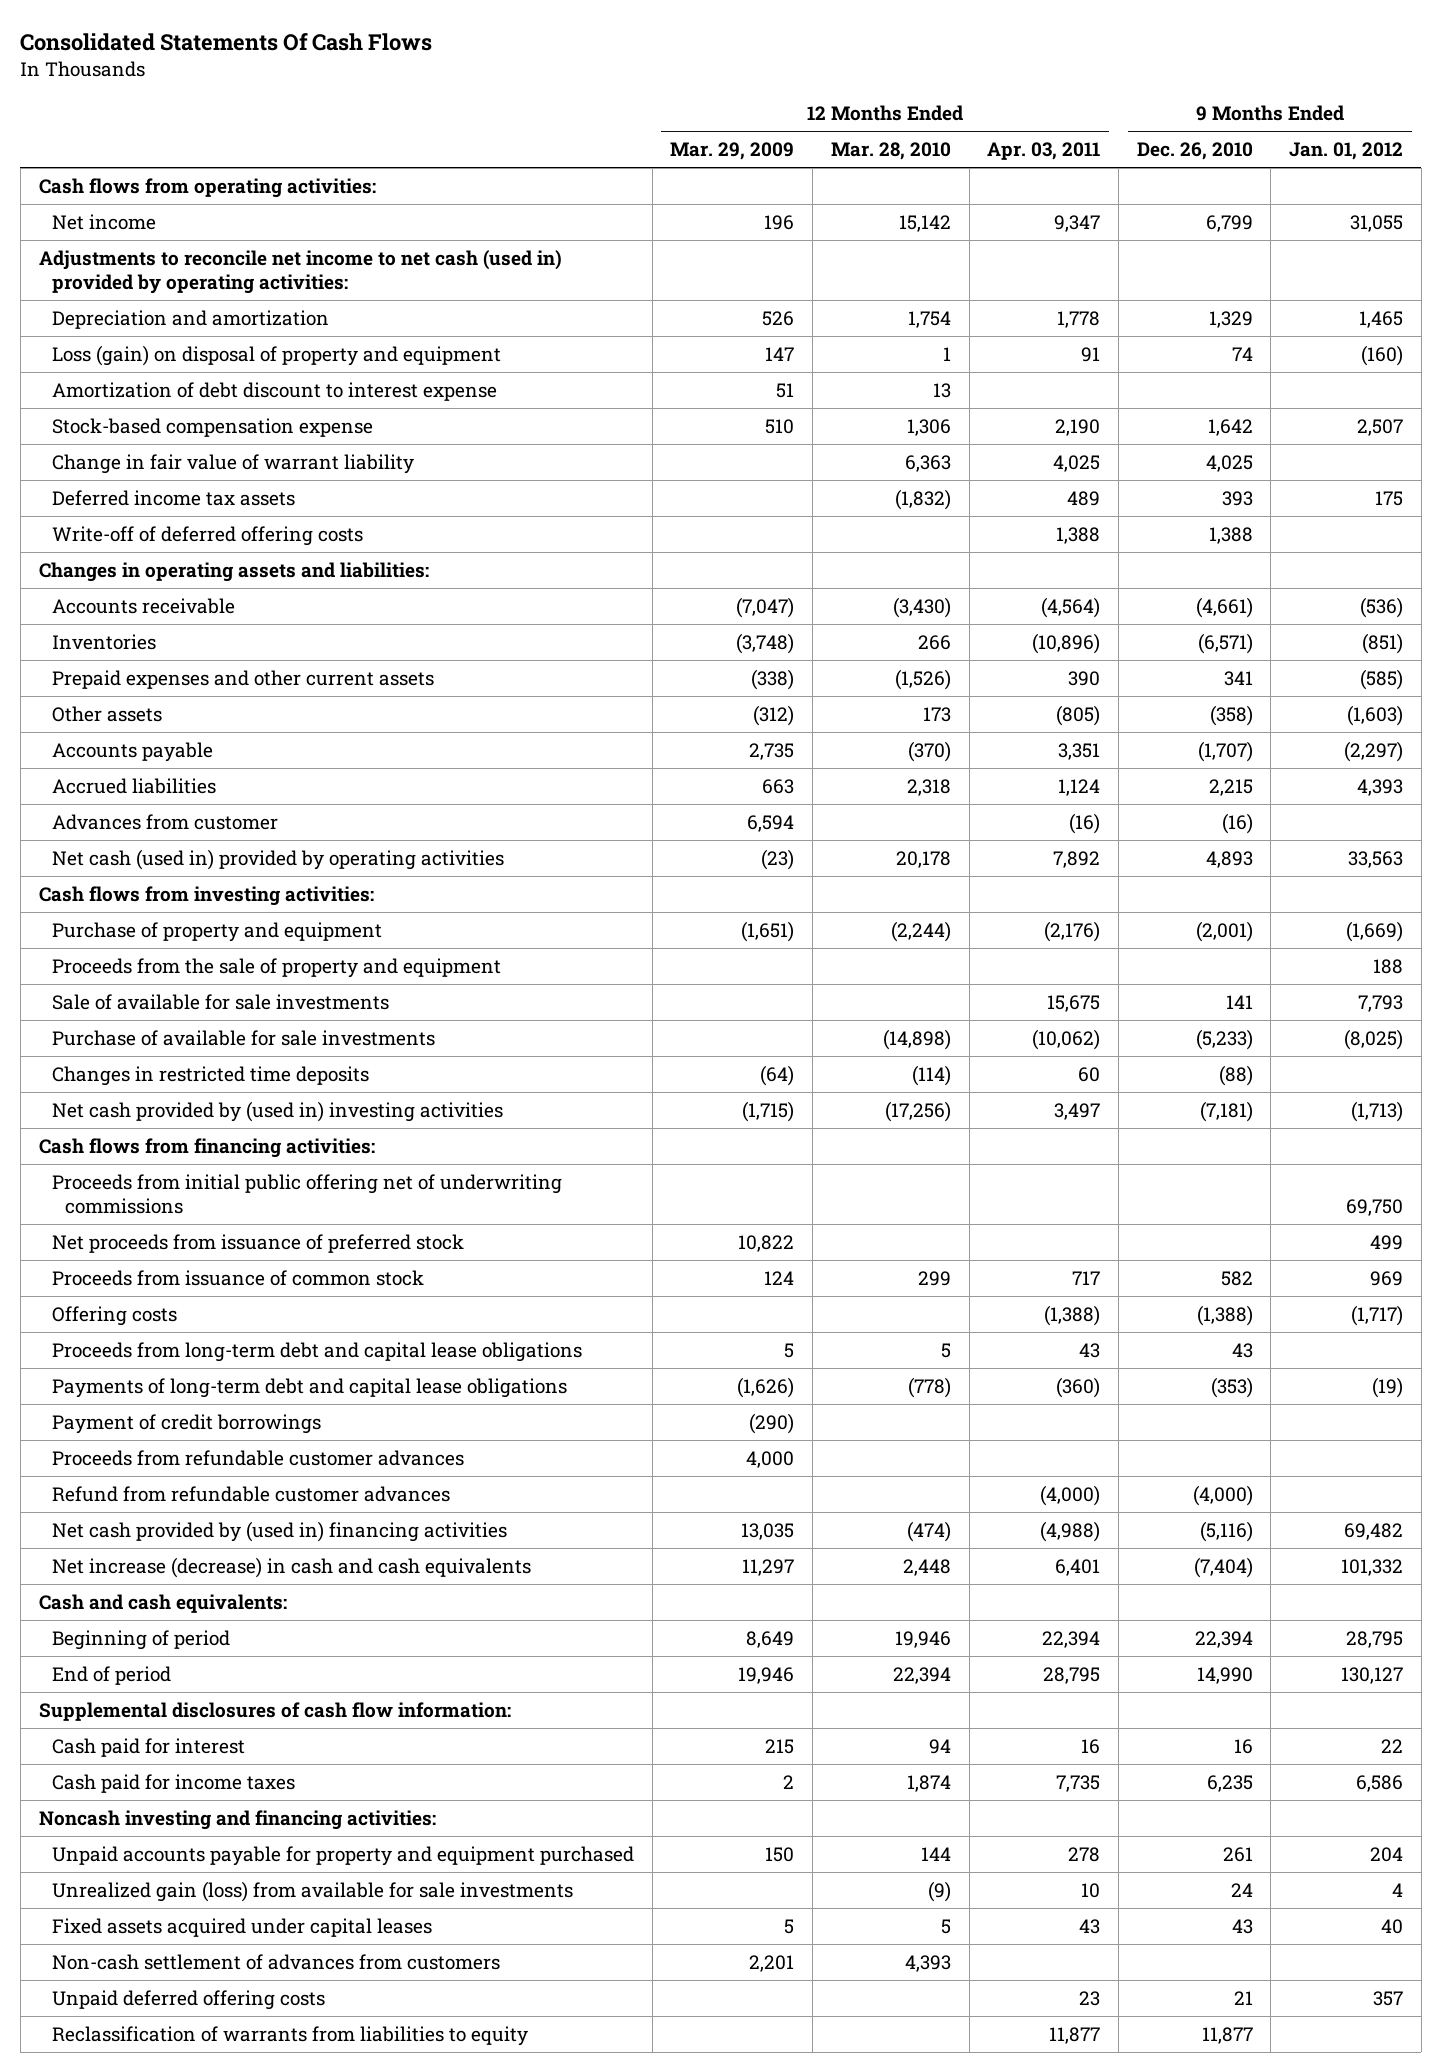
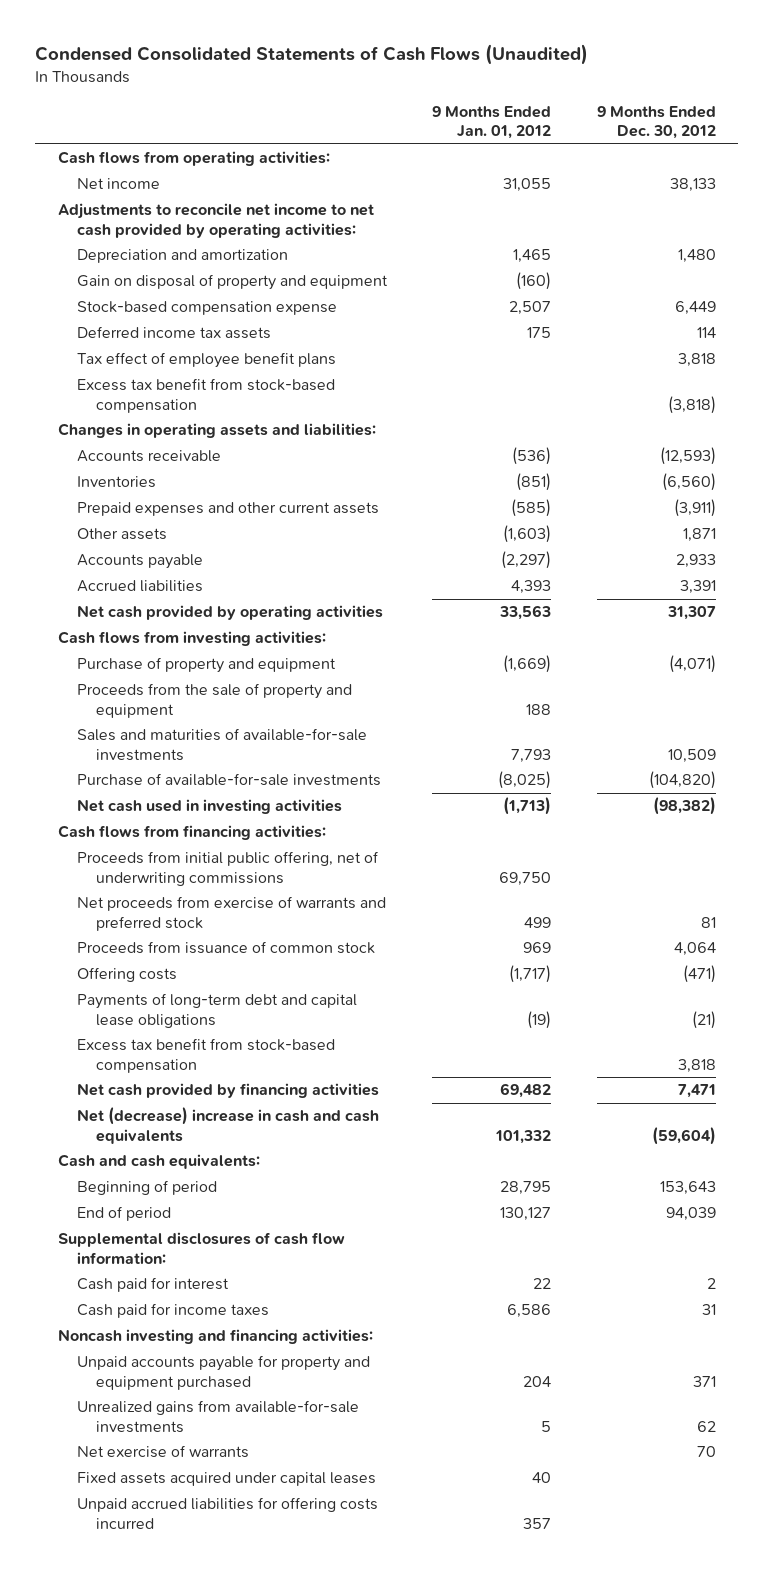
- Consolidated Statements Of Cash Flows
+ Condensed Consolidated Statements of Cash Flows (Unaudited)
- | 12 Months Ended Mar. 29, 2009 | 12 Months Ended Mar. 28, 2010 | 12 Months Ended Apr. 03, 2011 | 9 Months Ended Dec. 26, 2010 | 9 Months Ended Jan. 01, 2012
+ | 9 Months Ended Jan. 01, 2012 | 9 Months Ended Dec. 30, 2012
- Adjustments to reconcile net income to net cash (used in) provided by operating activities:
+ Adjustments to reconcile net income to net cash provided by operating activities:
- Loss (gain) on disposal of property and equipment | 147 | 1 | 91 | 74 | (160)
- Amortization of debt discount to interest expense | 51 | 13 | | |
+ Gain on disposal of property and equipment | (160) |
- Change in fair value of warrant liability | | 6,363 | 4,025 | 4,025 |
- Write-off of deferred offering costs | | | 1,388 | 1,388 |
+ Tax effect of employee benefit plans | | 3,818
+ Excess tax benefit from stock-based compensation | | (3,818)
- Advances from customer | 6,594 | | (16) | (16) |
- Net cash (used in) provided by operating activities | (23) | 20,178 | 7,892 | 4,893 | 33,563
+ Net cash provided by operating activities | 33,563 | 31,307
- Sale of available for sale investments | | | 15,675 | 141 | 7,793
- Purchase of available for sale investments | | (14,898) | (10,062) | (5,233) | (8,025)
- Changes in restricted time deposits | (64) | (114) | 60 | (88) |
- Net cash provided by (used in) investing activities | (1,715) | (17,256) | 3,497 | (7,181) | (1,713)
+ Sales and maturities of available-for-sale investments | 7,793 | 10,509
+ Purchase of available-for-sale investments | (8,025) | (104,820)
+ Net cash used in investing activities | (1,713) | (98,382)
- Proceeds from initial public offering net of underwriting commissions | | | | | 69,750
- Net proceeds from issuance of preferred stock | 10,822 | | | | 499
+ Proceeds from initial public offering, net of underwriting commissions | 69,750 |
+ Net proceeds from exercise of warrants and preferred stock | 499 | 81
- Proceeds from long-term debt and capital lease obligations | 5 | 5 | 43 | 43 |
- Payment of credit borrowings | (290) | | | |
- Proceeds from refundable customer advances | 4,000 | | | |
- Refund from refundable customer advances | | | (4,000) | (4,000) |
- Net cash provided by (used in) financing activities | 13,035 | (474) | (4,988) | (5,116) | 69,482
- Net increase (decrease) in cash and cash equivalents | 11,297 | 2,448 | 6,401 | (7,404) | 101,332
+ Excess tax benefit from stock-based compensation | | 3,818
+ Net cash provided by financing activities | 69,482 | 7,471
+ Net (decrease) increase in cash and cash equivalents | 101,332 | (59,604)
- Unrealized gain (loss) from available for sale investments | | (9) | 10 | 24 | 4
+ Unrealized gains from available-for-sale investments | 5 | 62
+ Net exercise of warrants | | 70
- Non-cash settlement of advances from customers | 2,201 | 4,393 | | |
- Unpaid deferred offering costs | | | 23 | 21 | 357
- Reclassification of warrants from liabilities to equity | | | 11,877 | 11,877 |
+ Unpaid accrued liabilities for offering costs incurred | 357 |

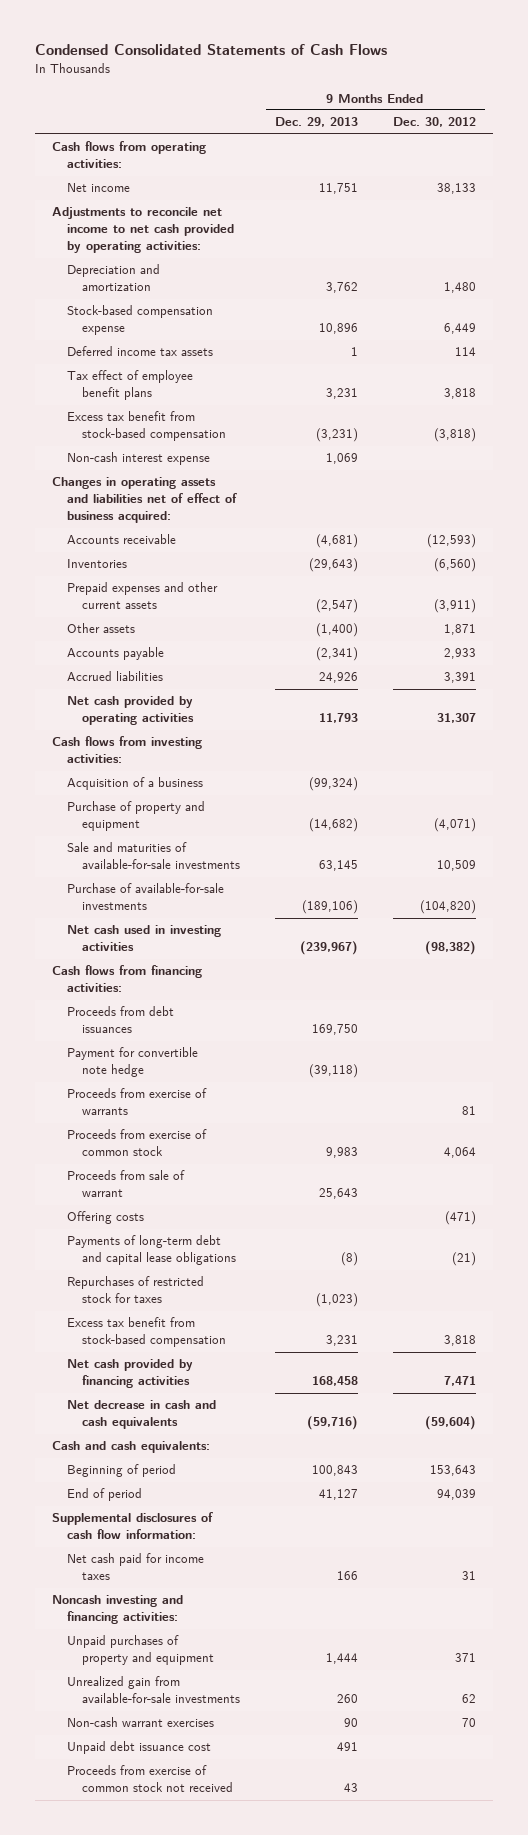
- Condensed Consolidated Statements of Cash Flows (Unaudited)
+ Condensed Consolidated Statements of Cash Flows
- | 9 Months Ended Jan. 01, 2012 | 9 Months Ended Dec. 30, 2012
+ | 9 Months Ended Dec. 29, 2013 | 9 Months Ended Dec. 30, 2012
- Gain on disposal of property and equipment | (160) |
- Changes in operating assets and liabilities:
+ Non-cash interest expense | 1,069 |
+ Changes in operating assets and liabilities net of effect of business acquired:
+ Acquisition of a business | (99,324) |
- Proceeds from the sale of property and equipment | 188 |
- Sales and maturities of available-for-sale investments | 7,793 | 10,509
+ Sale and maturities of available-for-sale investments | 63,145 | 10,509
- Proceeds from initial public offering, net of underwriting commissions | 69,750 |
- Net proceeds from exercise of warrants and preferred stock | 499 | 81
- Proceeds from issuance of common stock | 969 | 4,064
+ Proceeds from debt issuances | 169,750 |
+ Payment for convertible note hedge | (39,118) |
+ Proceeds from exercise of warrants | | 81
+ Proceeds from exercise of common stock | 9,983 | 4,064
+ Proceeds from sale of warrant | 25,643 |
+ Repurchases of restricted stock for taxes | (1,023) |
- Net (decrease) increase in cash and cash equivalents | 101,332 | (59,604)
+ Net decrease in cash and cash equivalents | (59,716) | (59,604)
- Cash paid for interest | 22 | 2
- Cash paid for income taxes | 6,586 | 31
+ Net cash paid for income taxes | 166 | 31
- Unpaid accounts payable for property and equipment purchased | 204 | 371
- Unrealized gains from available-for-sale investments | 5 | 62
- Net exercise of warrants | | 70
- Fixed assets acquired under capital leases | 40 |
- Unpaid accrued liabilities for offering costs incurred | 357 |
+ Unpaid purchases of property and equipment | 1,444 | 371
+ Unrealized gain from available-for-sale investments | 260 | 62
+ Non-cash warrant exercises | 90 | 70
+ Unpaid debt issuance cost | 491 |
+ Proceeds from exercise of common stock not received | 43 |

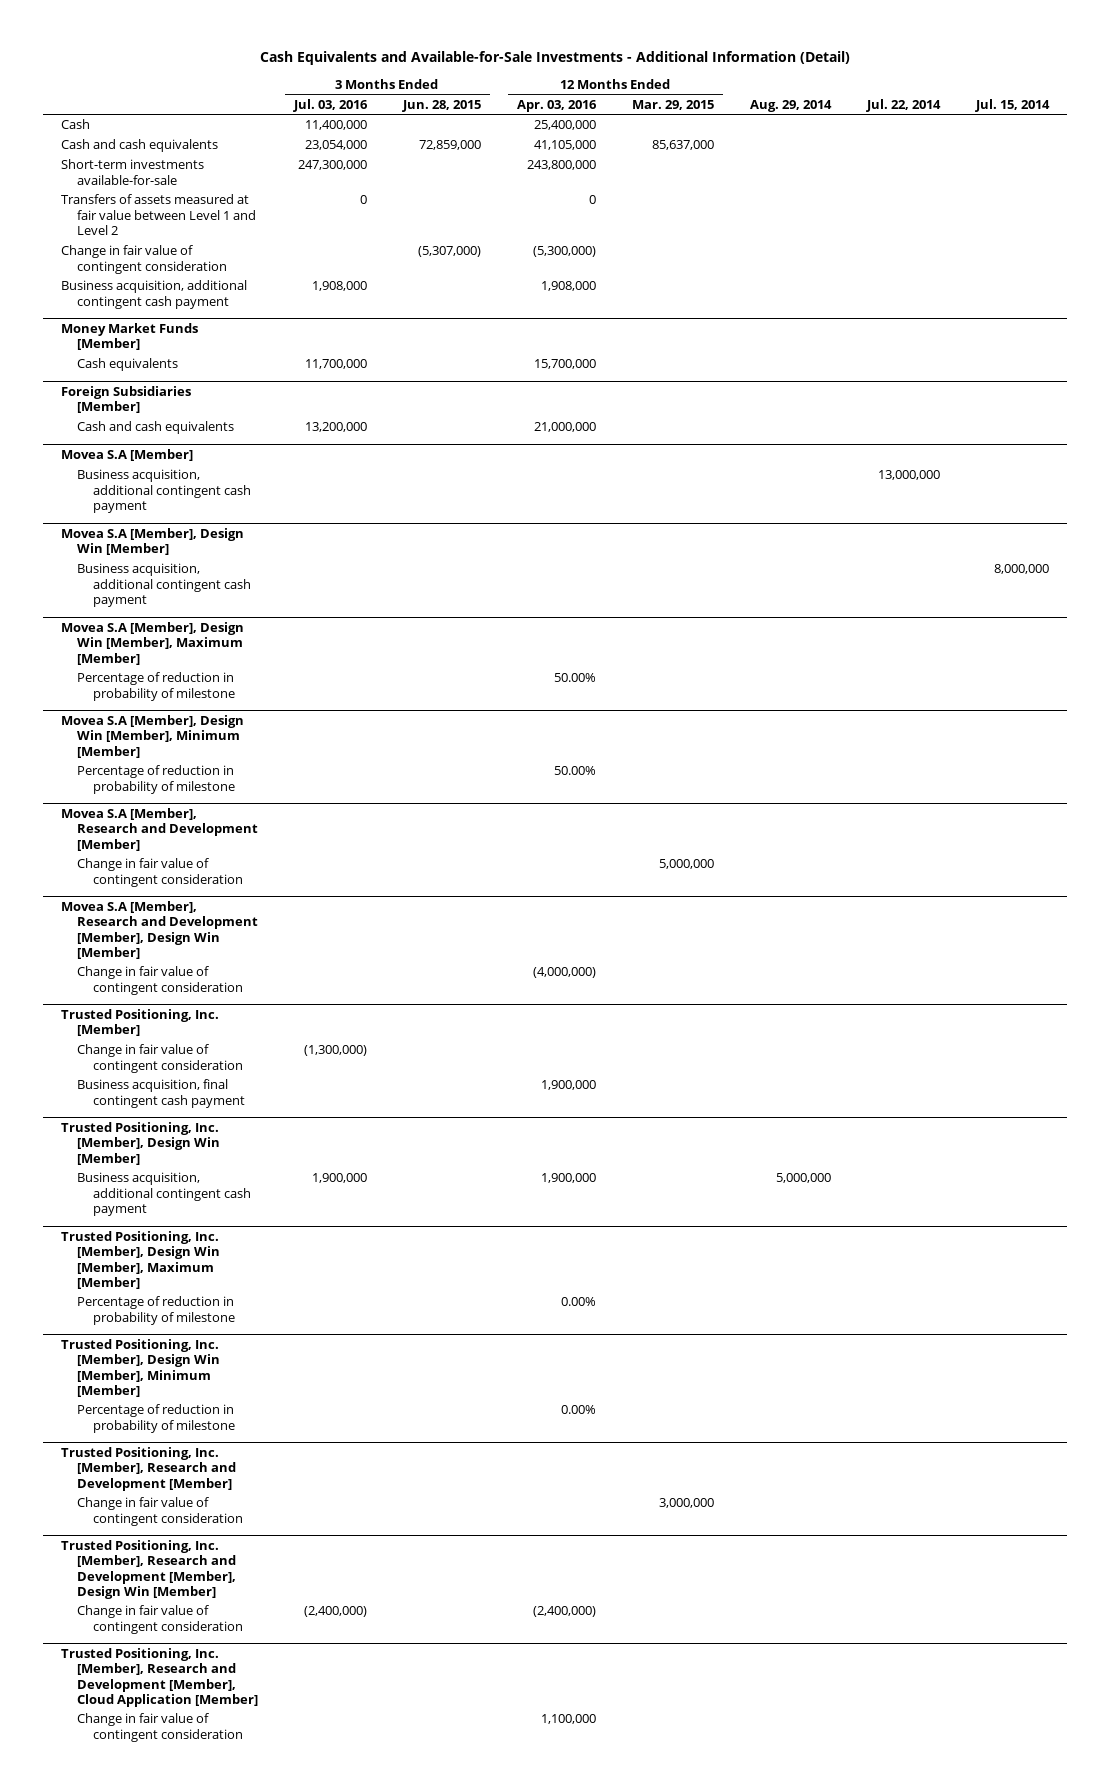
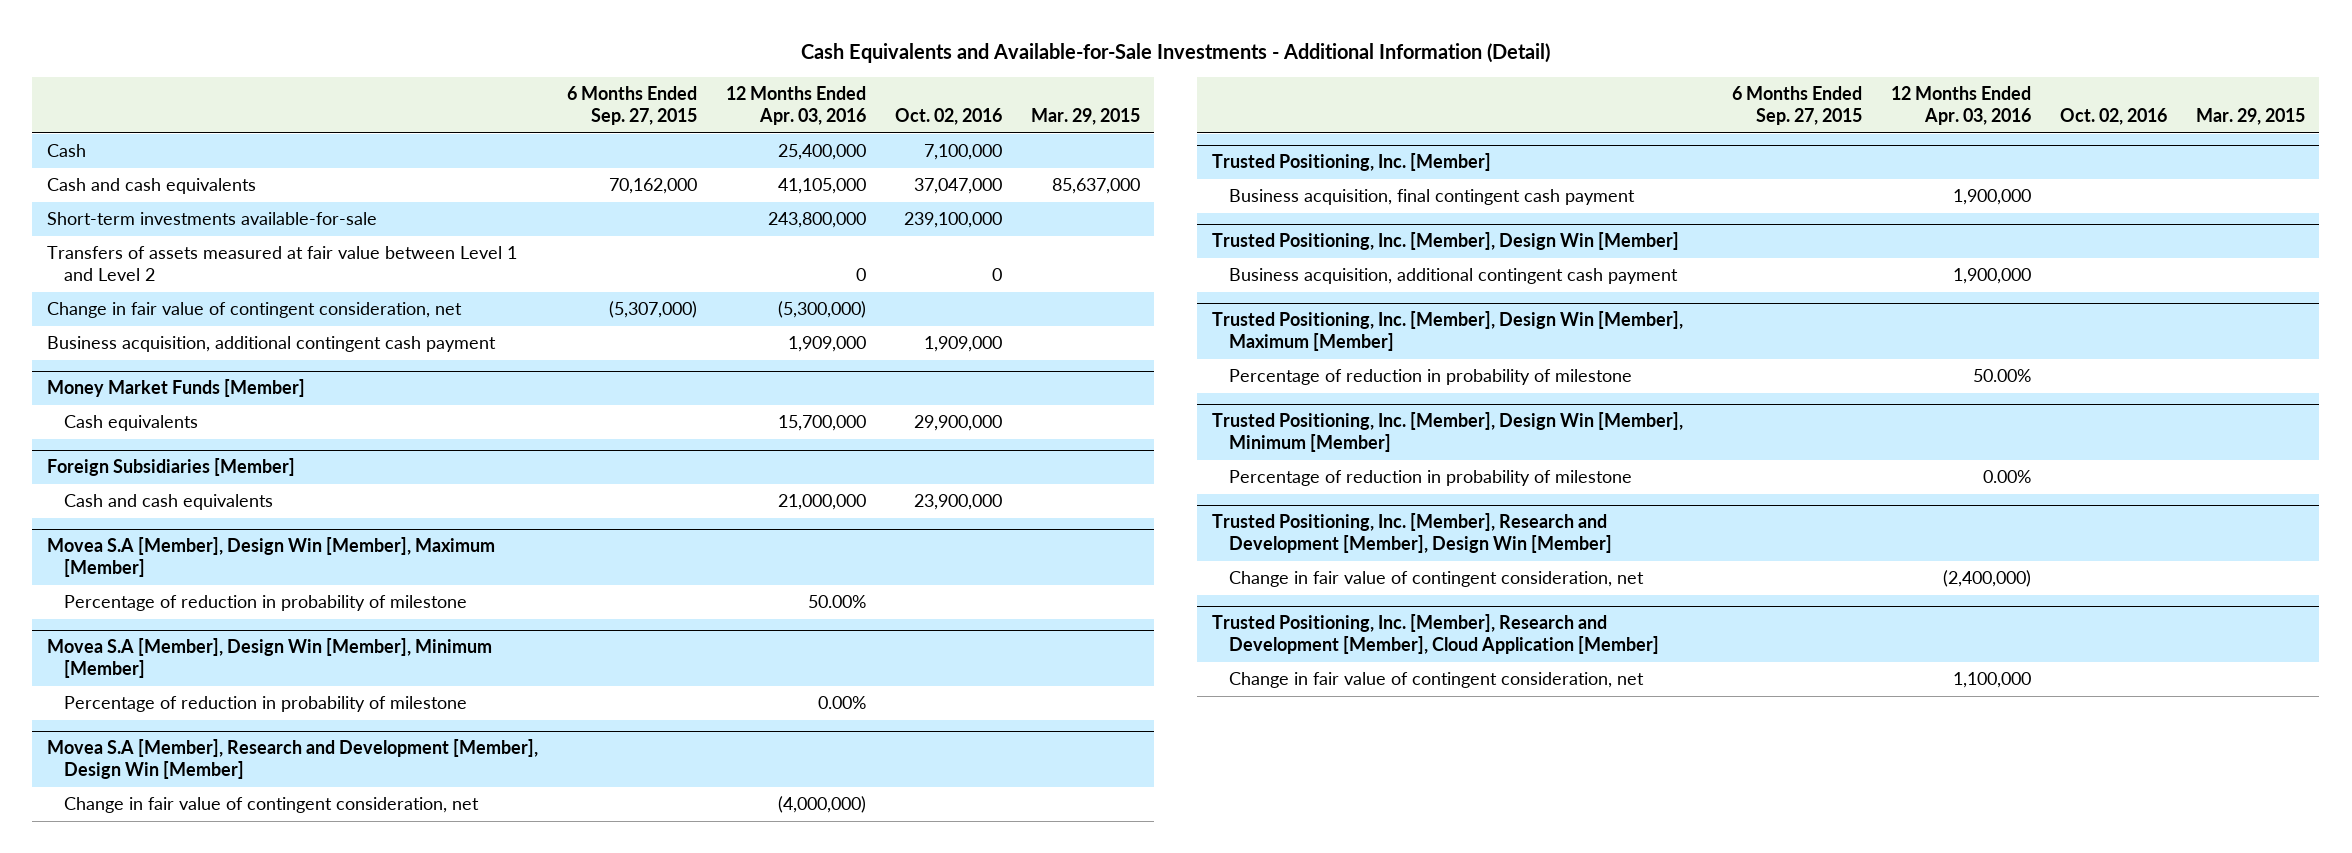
- | 3 Months Ended Jul. 03, 2016 | 3 Months Ended Jun. 28, 2015 | 12 Months Ended Apr. 03, 2016 | 12 Months Ended Mar. 29, 2015 | Aug. 29, 2014 | Jul. 22, 2014 | Jul. 15, 2014
+ | 6 Months Ended Sep. 27, 2015 | 12 Months Ended Apr. 03, 2016 | Oct. 02, 2016 | Mar. 29, 2015
- Change in fair value of contingent consideration | | (5,307,000) | (5,300,000) | | | |
- Business acquisition, additional contingent cash payment | 1,908,000 | | 1,908,000 | | | |
+ Change in fair value of contingent consideration, net | (5,307,000) | (5,300,000) | |
+ Business acquisition, additional contingent cash payment | | 1,909,000 | 1,909,000 |
- Movea S.A [Member]
- Business acquisition, additional contingent cash payment | | | | | | 13,000,000 |
- Movea S.A [Member], Design Win [Member]
- Business acquisition, additional contingent cash payment | | | | | | | 8,000,000
@ Movea S.A [Member], Design Win [Member], Minimum [Member]
- Percentage of reduction in probability of milestone | | | 50.00% | | | |
- Movea S.A [Member], Research and Development [Member]
- Change in fair value of contingent consideration | | | | 5,000,000 | | |
@ Movea S.A [Member], Design Win [Member], Minimum [Member]
+ Percentage of reduction in probability of milestone | | 0.00% | |
@ Movea S.A [Member], Research and Development [Member], Design Win [Member]
- Change in fair value of contingent consideration | | | (4,000,000) | | | |
+ Change in fair value of contingent consideration, net | | (4,000,000) | |
@ Trusted Positioning, Inc. [Member]
- Change in fair value of contingent consideration | (1,300,000) | | | | | |
@ Trusted Positioning, Inc. [Member], Design Win [Member], Maximum [Member]
- Percentage of reduction in probability of milestone | | | 0.00% | | | |
+ Percentage of reduction in probability of milestone | | 50.00% | |
- Trusted Positioning, Inc. [Member], Research and Development [Member]
- Change in fair value of contingent consideration | | | | 3,000,000 | | |
@ Trusted Positioning, Inc. [Member], Research and Development [Member], Design Win [Member]
- Change in fair value of contingent consideration | (2,400,000) | | (2,400,000) | | | |
+ Change in fair value of contingent consideration, net | | (2,400,000) | |
@ Trusted Positioning, Inc. [Member], Research and Development [Member], Cloud Application [Member]
- Change in fair value of contingent consideration | | | 1,100,000 | | | |
+ Change in fair value of contingent consideration, net | | 1,100,000 | |

